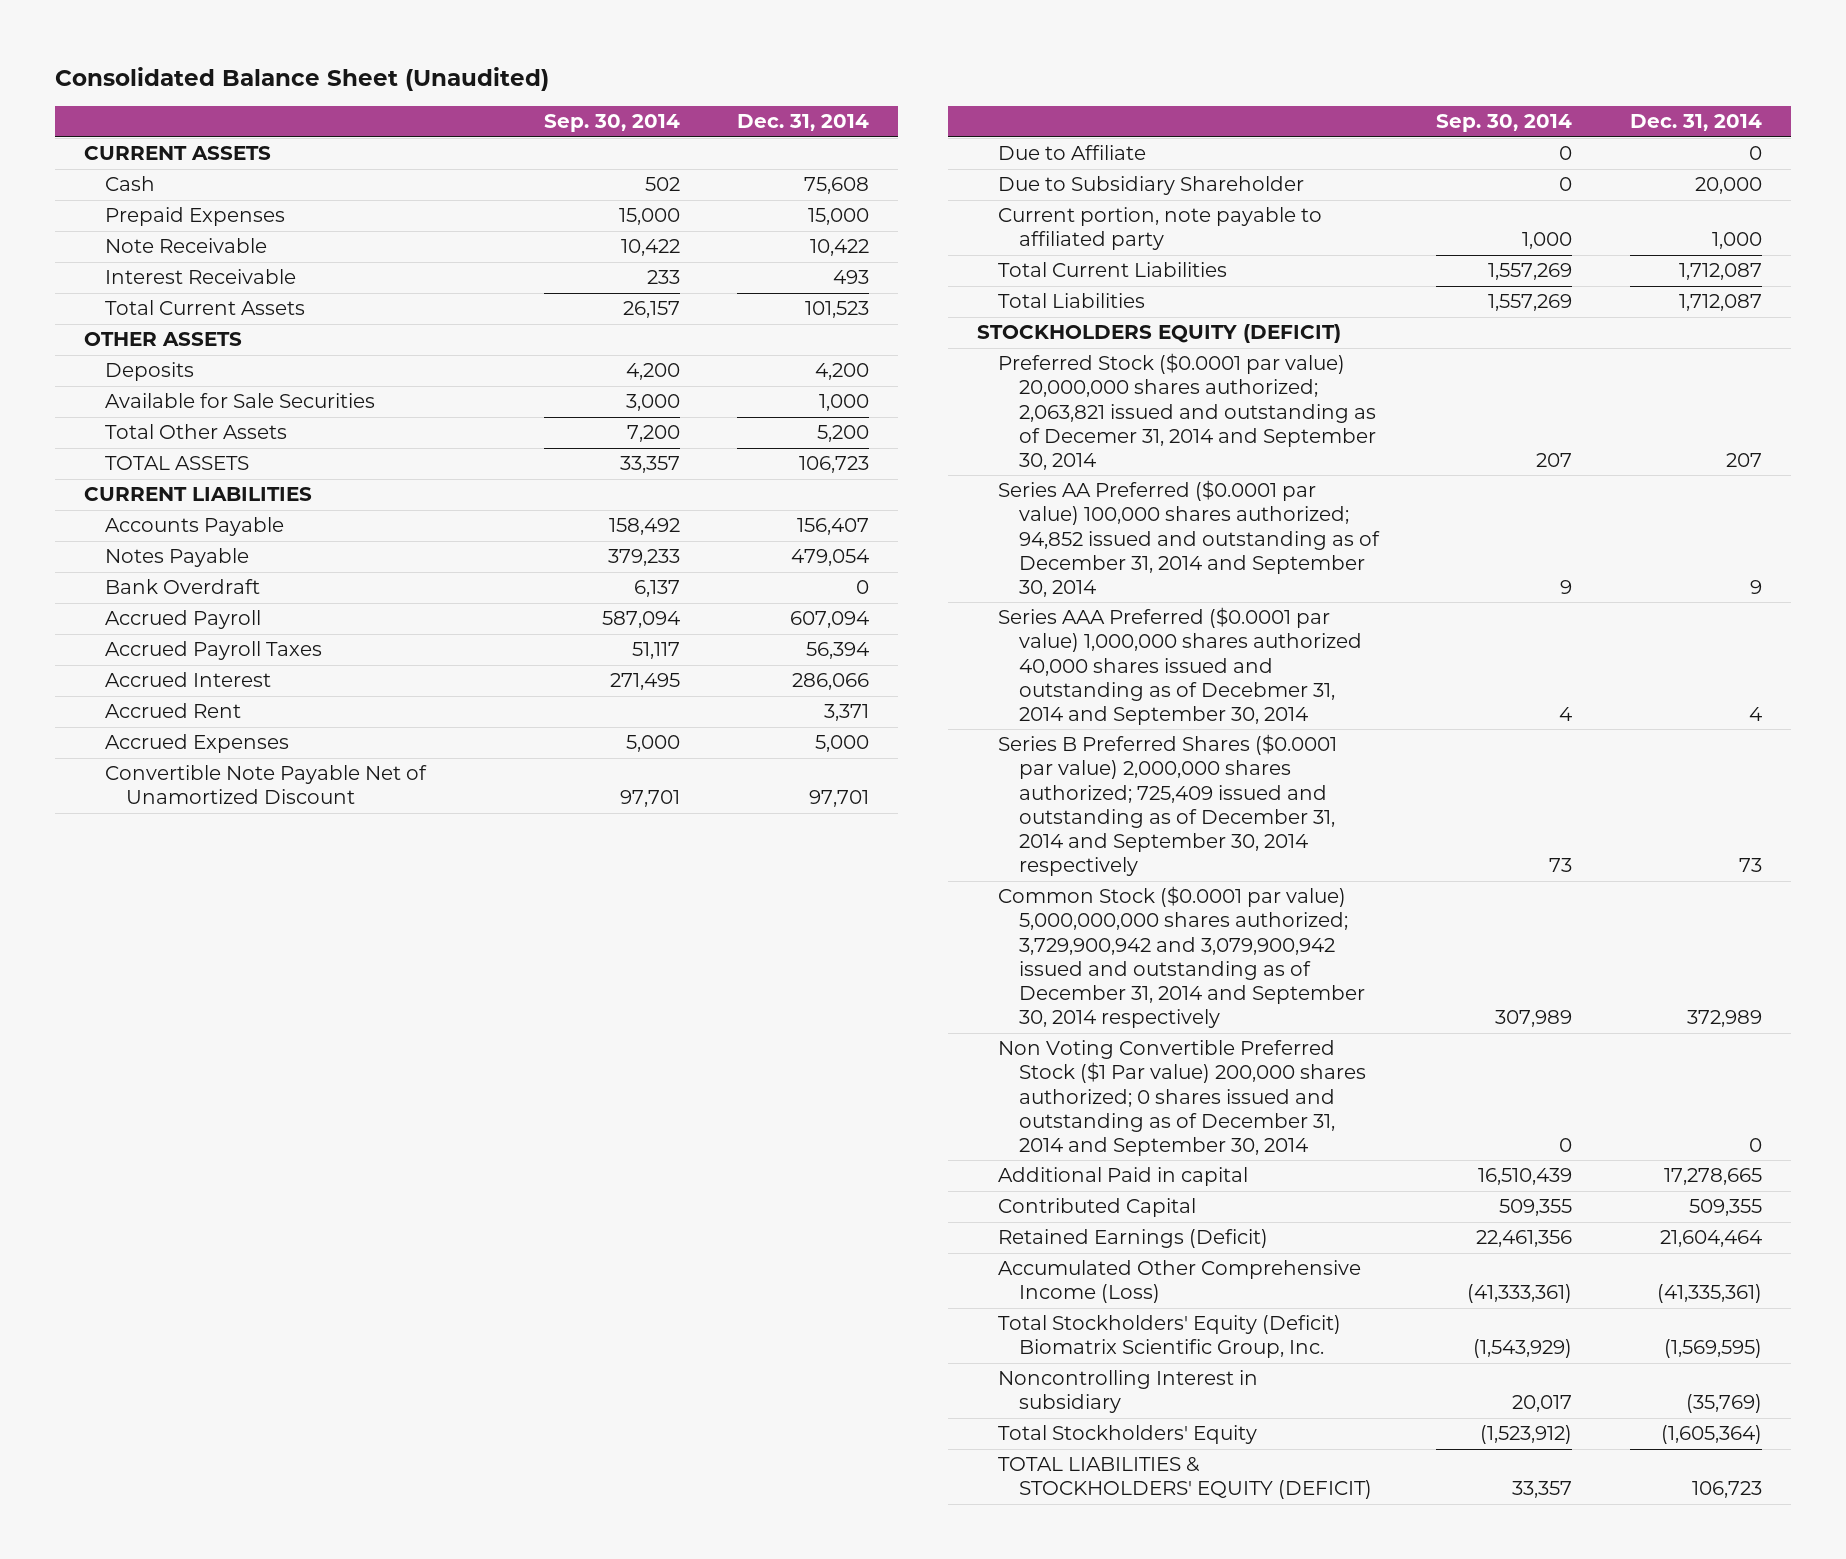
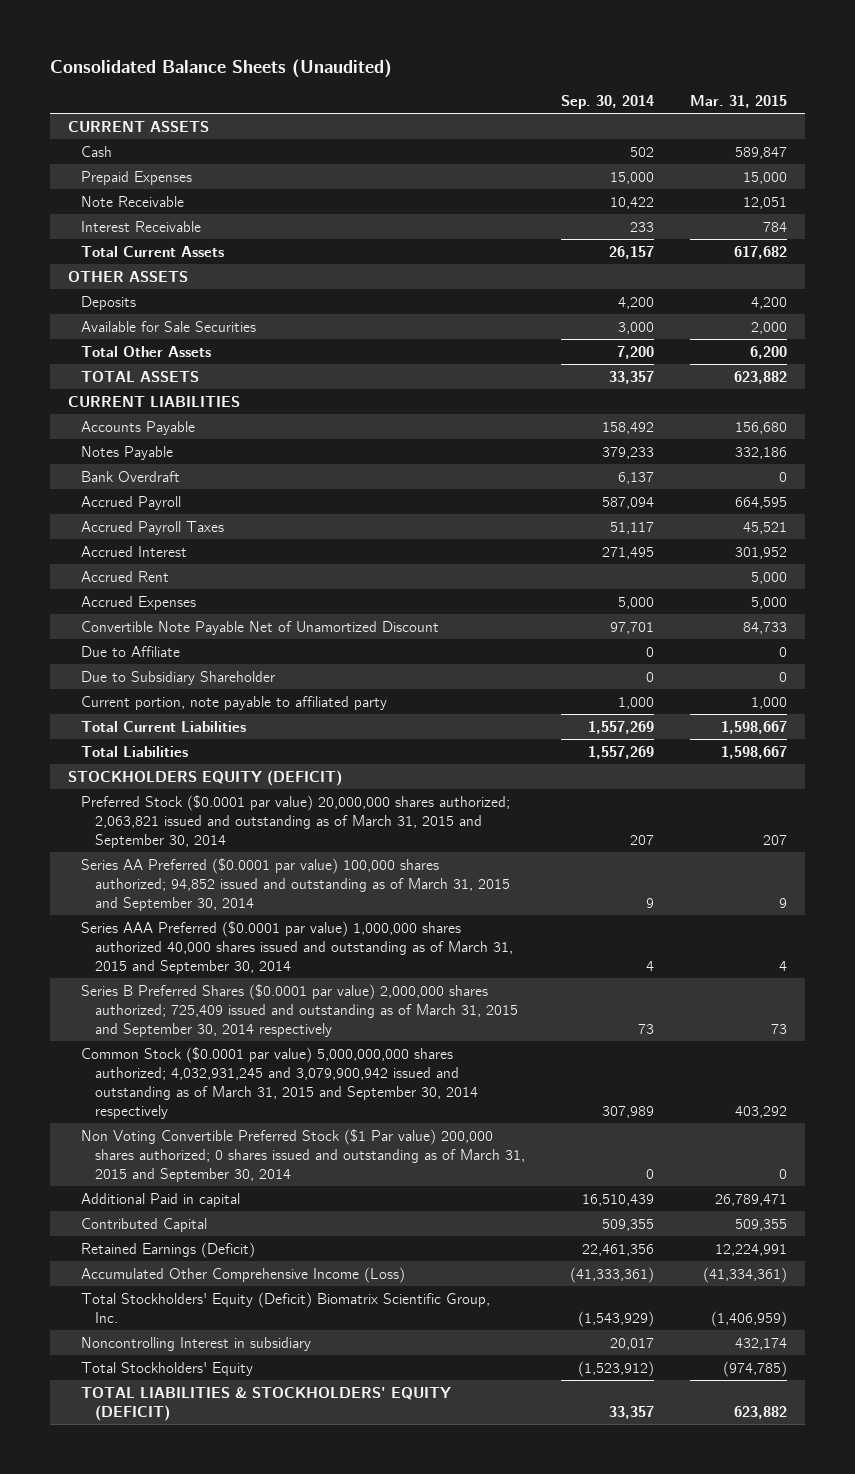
- Consolidated Balance Sheet (Unaudited)
+ Consolidated Balance Sheets (Unaudited)
- | Sep. 30, 2014 | Dec. 31, 2014
+ | Sep. 30, 2014 | Mar. 31, 2015
- Preferred Stock ($0.0001 par value) 20,000,000 shares authorized; 2,063,821 issued and outstanding as of Decemer 31, 2014 and September 30, 2014 | 207 | 207
- Series AA Preferred ($0.0001 par value) 100,000 shares authorized; 94,852 issued and outstanding as of December 31, 2014 and September 30, 2014 | 9 | 9
- Series AAA Preferred ($0.0001 par value) 1,000,000 shares authorized 40,000 shares issued and outstanding as of Decebmer 31, 2014 and September 30, 2014 | 4 | 4
- Series B Preferred Shares ($0.0001 par value) 2,000,000 shares authorized; 725,409 issued and outstanding as of December 31, 2014 and September 30, 2014 respectively | 73 | 73
- Common Stock ($0.0001 par value) 5,000,000,000 shares authorized; 3,729,900,942 and 3,079,900,942 issued and outstanding as of December 31, 2014 and September 30, 2014 respectively | 307,989 | 372,989
- Non Voting Convertible Preferred Stock ($1 Par value) 200,000 shares authorized; 0 shares issued and outstanding as of December 31, 2014 and September 30, 2014 | 0 | 0
+ Preferred Stock ($0.0001 par value) 20,000,000 shares authorized; 2,063,821 issued and outstanding as of March 31, 2015 and September 30, 2014 | 207 | 207
+ Series AA Preferred ($0.0001 par value) 100,000 shares authorized; 94,852 issued and outstanding as of March 31, 2015 and September 30, 2014 | 9 | 9
+ Series AAA Preferred ($0.0001 par value) 1,000,000 shares authorized 40,000 shares issued and outstanding as of March 31, 2015 and September 30, 2014 | 4 | 4
+ Series B Preferred Shares ($0.0001 par value) 2,000,000 shares authorized; 725,409 issued and outstanding as of March 31, 2015 and September 30, 2014 respectively | 73 | 73
+ Common Stock ($0.0001 par value) 5,000,000,000 shares authorized; 4,032,931,245 and 3,079,900,942 issued and outstanding as of March 31, 2015 and September 30, 2014 respectively | 307,989 | 403,292
+ Non Voting Convertible Preferred Stock ($1 Par value) 200,000 shares authorized; 0 shares issued and outstanding as of March 31, 2015 and September 30, 2014 | 0 | 0

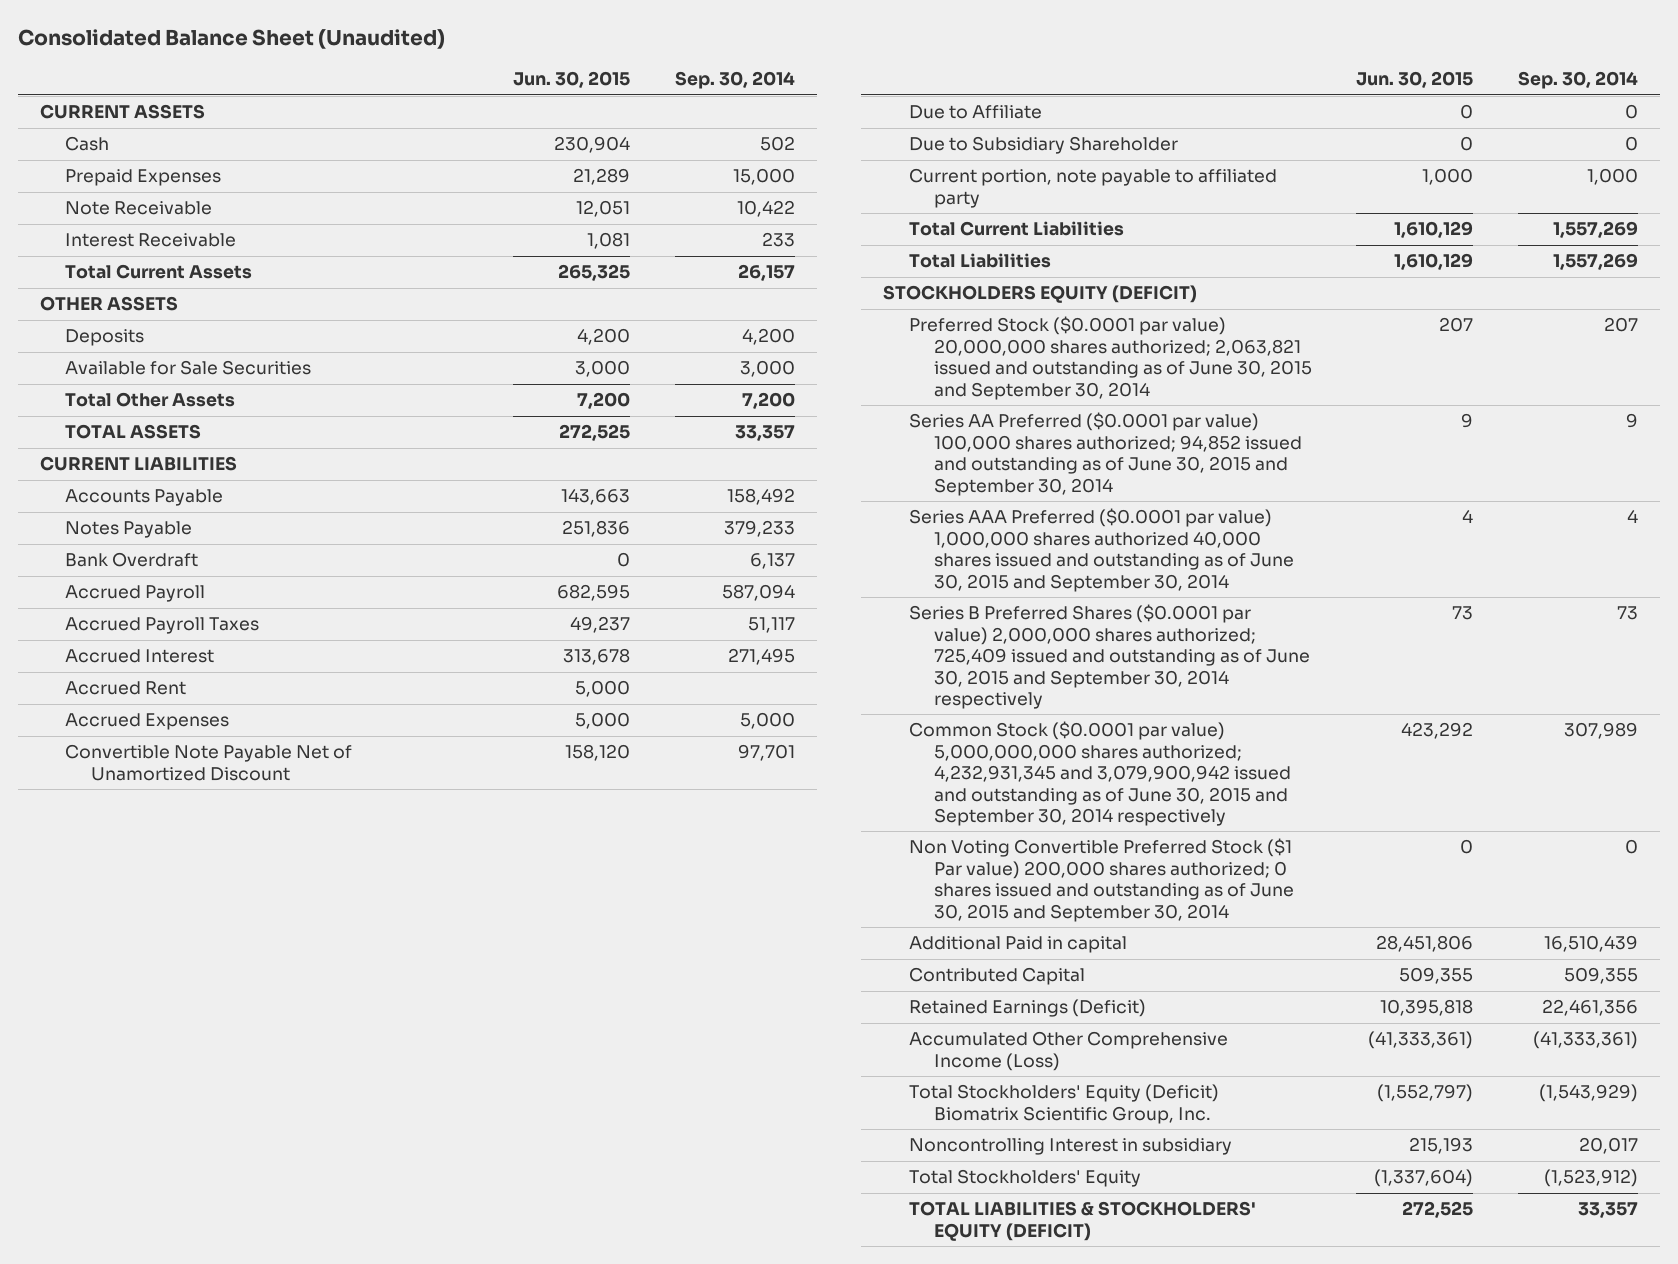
- Consolidated Balance Sheets (Unaudited)
+ Consolidated Balance Sheet (Unaudited)
- | Sep. 30, 2014 | Mar. 31, 2015
+ | Jun. 30, 2015 | Sep. 30, 2014
- Preferred Stock ($0.0001 par value) 20,000,000 shares authorized; 2,063,821 issued and outstanding as of March 31, 2015 and September 30, 2014 | 207 | 207
- Series AA Preferred ($0.0001 par value) 100,000 shares authorized; 94,852 issued and outstanding as of March 31, 2015 and September 30, 2014 | 9 | 9
- Series AAA Preferred ($0.0001 par value) 1,000,000 shares authorized 40,000 shares issued and outstanding as of March 31, 2015 and September 30, 2014 | 4 | 4
- Series B Preferred Shares ($0.0001 par value) 2,000,000 shares authorized; 725,409 issued and outstanding as of March 31, 2015 and September 30, 2014 respectively | 73 | 73
- Common Stock ($0.0001 par value) 5,000,000,000 shares authorized; 4,032,931,245 and 3,079,900,942 issued and outstanding as of March 31, 2015 and September 30, 2014 respectively | 307,989 | 403,292
- Non Voting Convertible Preferred Stock ($1 Par value) 200,000 shares authorized; 0 shares issued and outstanding as of March 31, 2015 and September 30, 2014 | 0 | 0
+ Preferred Stock ($0.0001 par value) 20,000,000 shares authorized; 2,063,821 issued and outstanding as of June 30, 2015 and September 30, 2014 | 207 | 207
+ Series AA Preferred ($0.0001 par value) 100,000 shares authorized; 94,852 issued and outstanding as of June 30, 2015 and September 30, 2014 | 9 | 9
+ Series AAA Preferred ($0.0001 par value) 1,000,000 shares authorized 40,000 shares issued and outstanding as of June 30, 2015 and September 30, 2014 | 4 | 4
+ Series B Preferred Shares ($0.0001 par value) 2,000,000 shares authorized; 725,409 issued and outstanding as of June 30, 2015 and September 30, 2014 respectively | 73 | 73
+ Common Stock ($0.0001 par value) 5,000,000,000 shares authorized; 4,232,931,345 and 3,079,900,942 issued and outstanding as of June 30, 2015 and September 30, 2014 respectively | 423,292 | 307,989
+ Non Voting Convertible Preferred Stock ($1 Par value) 200,000 shares authorized; 0 shares issued and outstanding as of June 30, 2015 and September 30, 2014 | 0 | 0

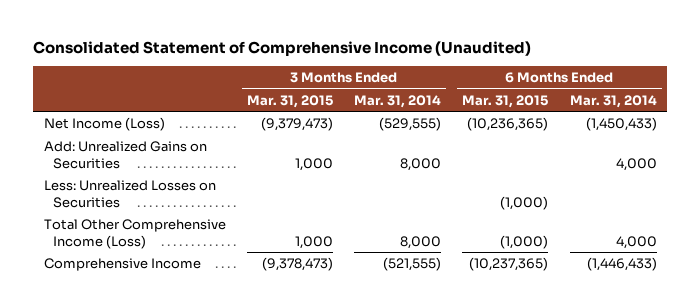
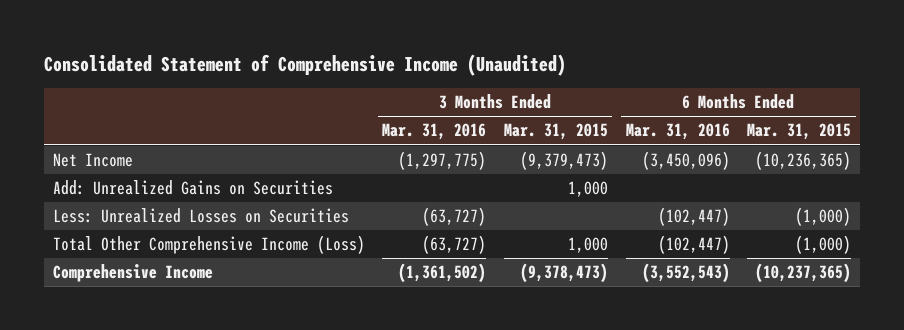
- | 3 Months Ended Mar. 31, 2015 | 3 Months Ended Mar. 31, 2014 | 6 Months Ended Mar. 31, 2015 | 6 Months Ended Mar. 31, 2014
+ | 3 Months Ended Mar. 31, 2016 | 3 Months Ended Mar. 31, 2015 | 6 Months Ended Mar. 31, 2016 | 6 Months Ended Mar. 31, 2015
- Net Income (Loss) | (9,379,473) | (529,555) | (10,236,365) | (1,450,433)
+ Net Income | (1,297,775) | (9,379,473) | (3,450,096) | (10,236,365)

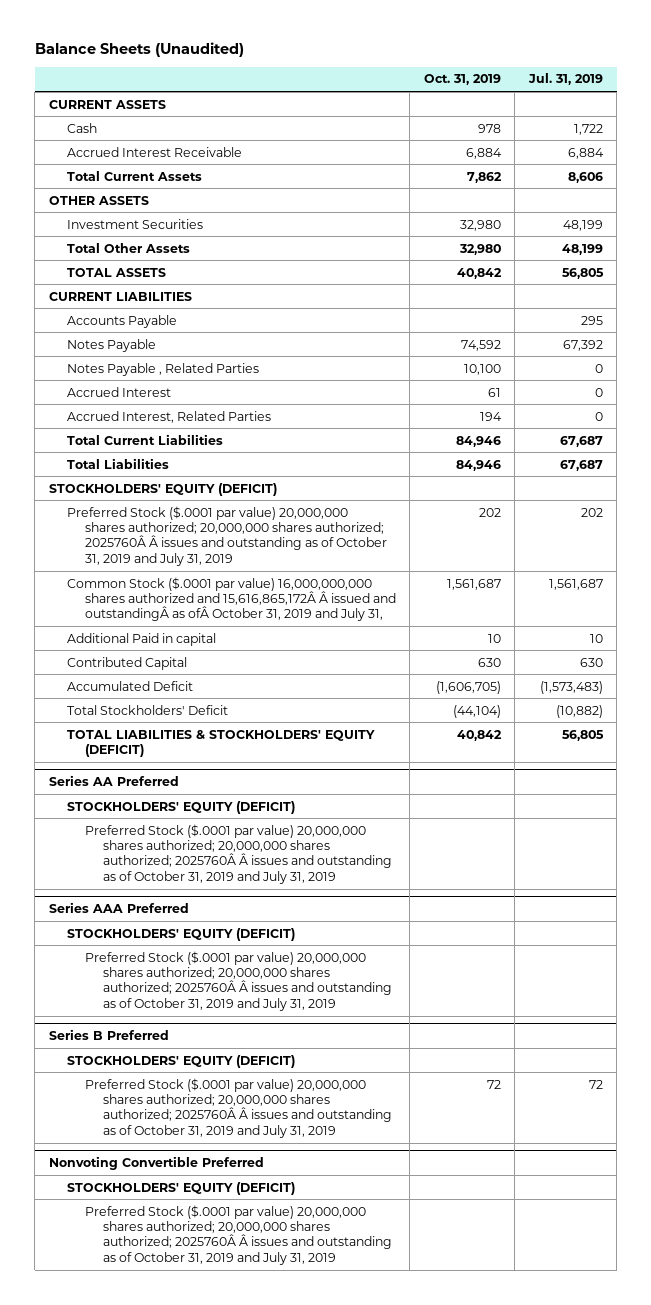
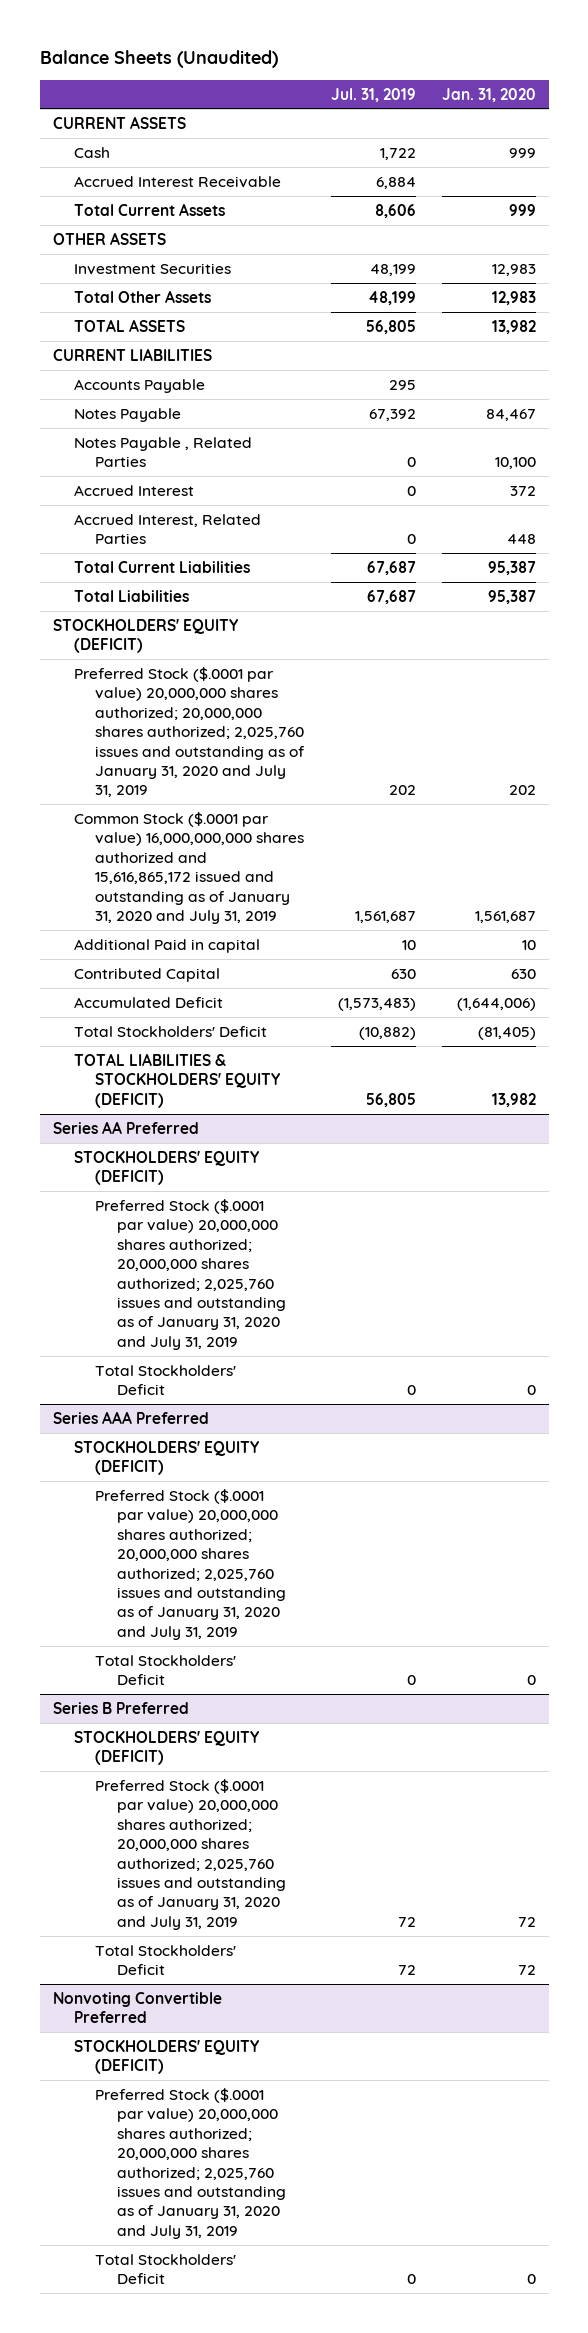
- | Oct. 31, 2019 | Jul. 31, 2019
+ | Jul. 31, 2019 | Jan. 31, 2020
- Preferred Stock ($.0001 par value) 20,000,000 shares authorized; 20,000,000 shares authorized; 2025760Â Â issues and outstanding as of October 31, 2019 and July 31, 2019 | 202 | 202
- Common Stock ($.0001 par value) 16,000,000,000 shares authorized and 15,616,865,172Â Â issued and outstandingÂ as ofÂ October 31, 2019 and July 31, | 1,561,687 | 1,561,687
+ Preferred Stock ($.0001 par value) 20,000,000 shares authorized; 20,000,000 shares authorized; 2,025,760 issues and outstanding as of January 31, 2020 and July 31, 2019 | 202 | 202
+ Common Stock ($.0001 par value) 16,000,000,000 shares authorized and 15,616,865,172 issued and outstanding as of January 31, 2020 and July 31, 2019 | 1,561,687 | 1,561,687
@ Series AA Preferred
- Preferred Stock ($.0001 par value) 20,000,000 shares authorized; 20,000,000 shares authorized; 2025760Â Â issues and outstanding as of October 31, 2019 and July 31, 2019
+ Preferred Stock ($.0001 par value) 20,000,000 shares authorized; 20,000,000 shares authorized; 2,025,760 issues and outstanding as of January 31, 2020 and July 31, 2019
+ Total Stockholders' Deficit | 0 | 0
@ Series AAA Preferred
- Preferred Stock ($.0001 par value) 20,000,000 shares authorized; 20,000,000 shares authorized; 2025760Â Â issues and outstanding as of October 31, 2019 and July 31, 2019
+ Preferred Stock ($.0001 par value) 20,000,000 shares authorized; 20,000,000 shares authorized; 2,025,760 issues and outstanding as of January 31, 2020 and July 31, 2019
+ Total Stockholders' Deficit | 0 | 0
@ Series B Preferred
- Preferred Stock ($.0001 par value) 20,000,000 shares authorized; 20,000,000 shares authorized; 2025760Â Â issues and outstanding as of October 31, 2019 and July 31, 2019 | 72 | 72
+ Preferred Stock ($.0001 par value) 20,000,000 shares authorized; 20,000,000 shares authorized; 2,025,760 issues and outstanding as of January 31, 2020 and July 31, 2019 | 72 | 72
+ Total Stockholders' Deficit | 72 | 72
@ Nonvoting Convertible Preferred
- Preferred Stock ($.0001 par value) 20,000,000 shares authorized; 20,000,000 shares authorized; 2025760Â Â issues and outstanding as of October 31, 2019 and July 31, 2019
+ Preferred Stock ($.0001 par value) 20,000,000 shares authorized; 20,000,000 shares authorized; 2,025,760 issues and outstanding as of January 31, 2020 and July 31, 2019
+ Total Stockholders' Deficit | 0 | 0

